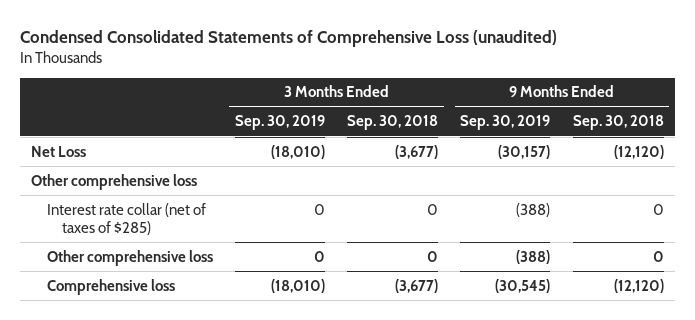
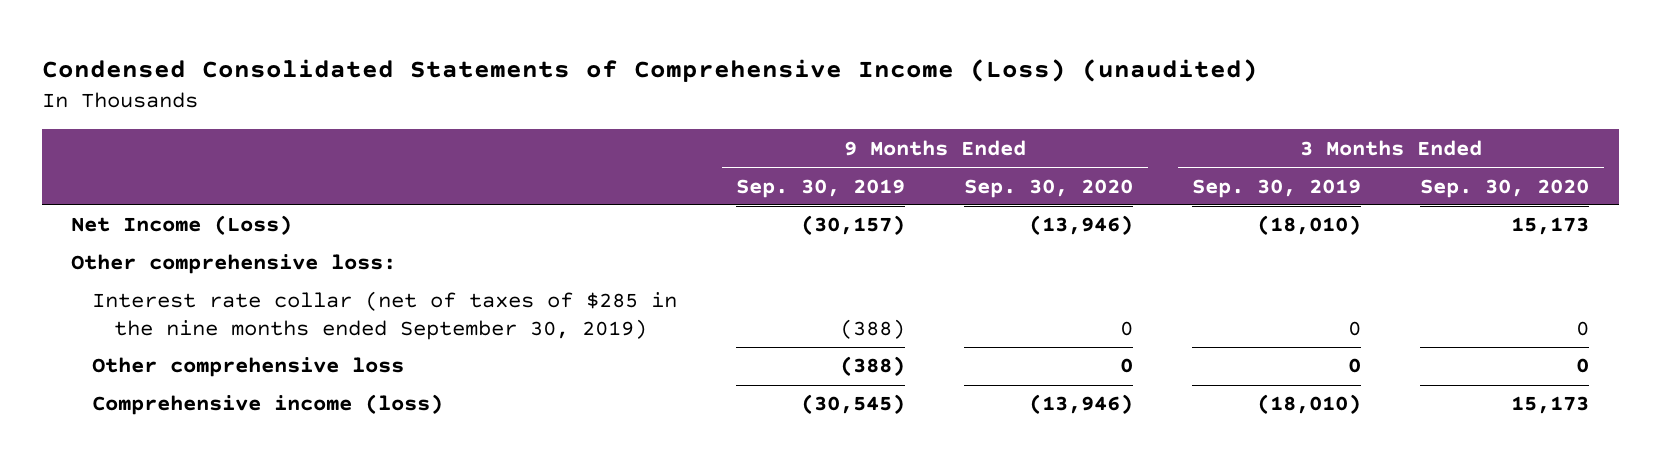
- Condensed Consolidated Statements of Comprehensive Loss (unaudited)
+ Condensed Consolidated Statements of Comprehensive Income (Loss) (unaudited)
- | 3 Months Ended Sep. 30, 2019 | 3 Months Ended Sep. 30, 2018 | 9 Months Ended Sep. 30, 2019 | 9 Months Ended Sep. 30, 2018
+ | 9 Months Ended Sep. 30, 2019 | 9 Months Ended Sep. 30, 2020 | 3 Months Ended Sep. 30, 2019 | 3 Months Ended Sep. 30, 2020
- Net Loss | (18,010) | (3,677) | (30,157) | (12,120)
- Other comprehensive loss
- Interest rate collar (net of taxes of $285) | 0 | 0 | (388) | 0
+ Net Income (Loss) | (30,157) | (13,946) | (18,010) | 15,173
+ Other comprehensive loss:
+ Interest rate collar (net of taxes of $285 in the nine months ended September 30, 2019) | (388) | 0 | 0 | 0
- Comprehensive loss | (18,010) | (3,677) | (30,545) | (12,120)
+ Comprehensive income (loss) | (30,545) | (13,946) | (18,010) | 15,173

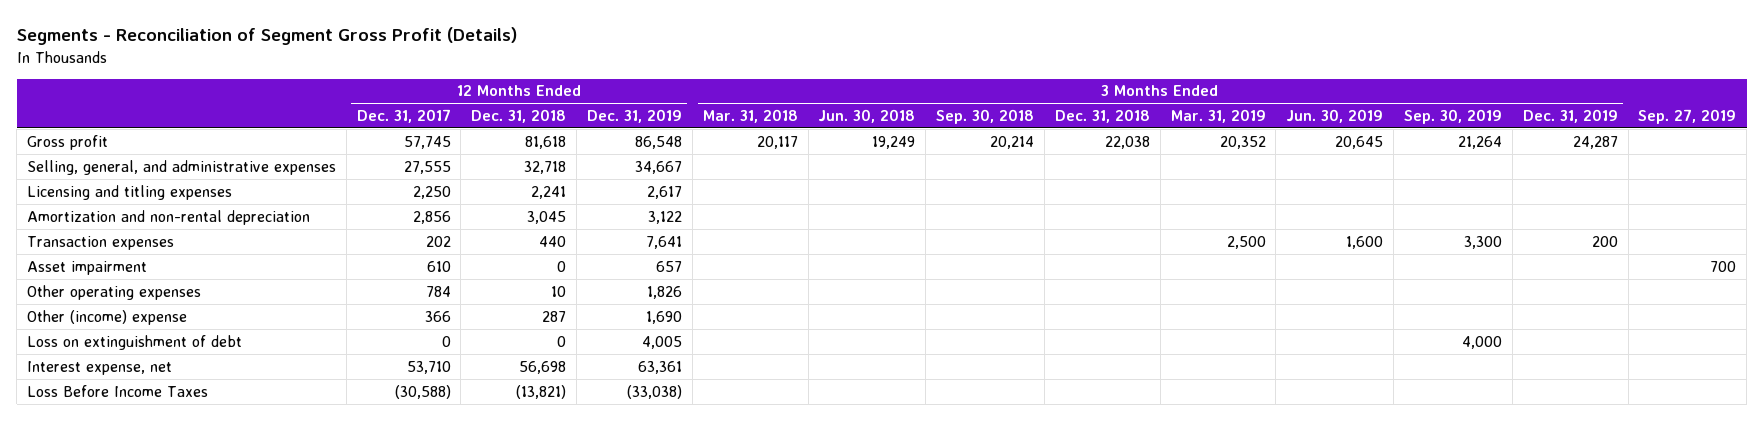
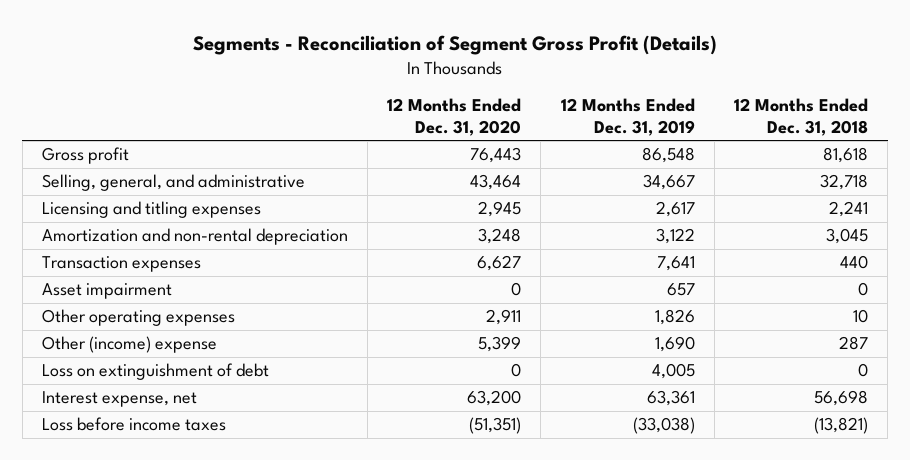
- | 12 Months Ended Dec. 31, 2017 | 12 Months Ended Dec. 31, 2018 | 12 Months Ended Dec. 31, 2019 | 3 Months Ended Mar. 31, 2018 | 3 Months Ended Jun. 30, 2018 | 3 Months Ended Sep. 30, 2018 | 3 Months Ended Dec. 31, 2018 | 3 Months Ended Mar. 31, 2019 | 3 Months Ended Jun. 30, 2019 | 3 Months Ended Sep. 30, 2019 | 3 Months Ended Dec. 31, 2019 | Sep. 27, 2019
+ | 12 Months Ended Dec. 31, 2020 | 12 Months Ended Dec. 31, 2019 | 12 Months Ended Dec. 31, 2018
- Selling, general, and administrative expenses | 27,555 | 32,718 | 34,667 | | | | | | | | |
+ Selling, general, and administrative | 43,464 | 34,667 | 32,718
- Loss Before Income Taxes | (30,588) | (13,821) | (33,038) | | | | | | | | |
+ Loss before income taxes | (51,351) | (33,038) | (13,821)

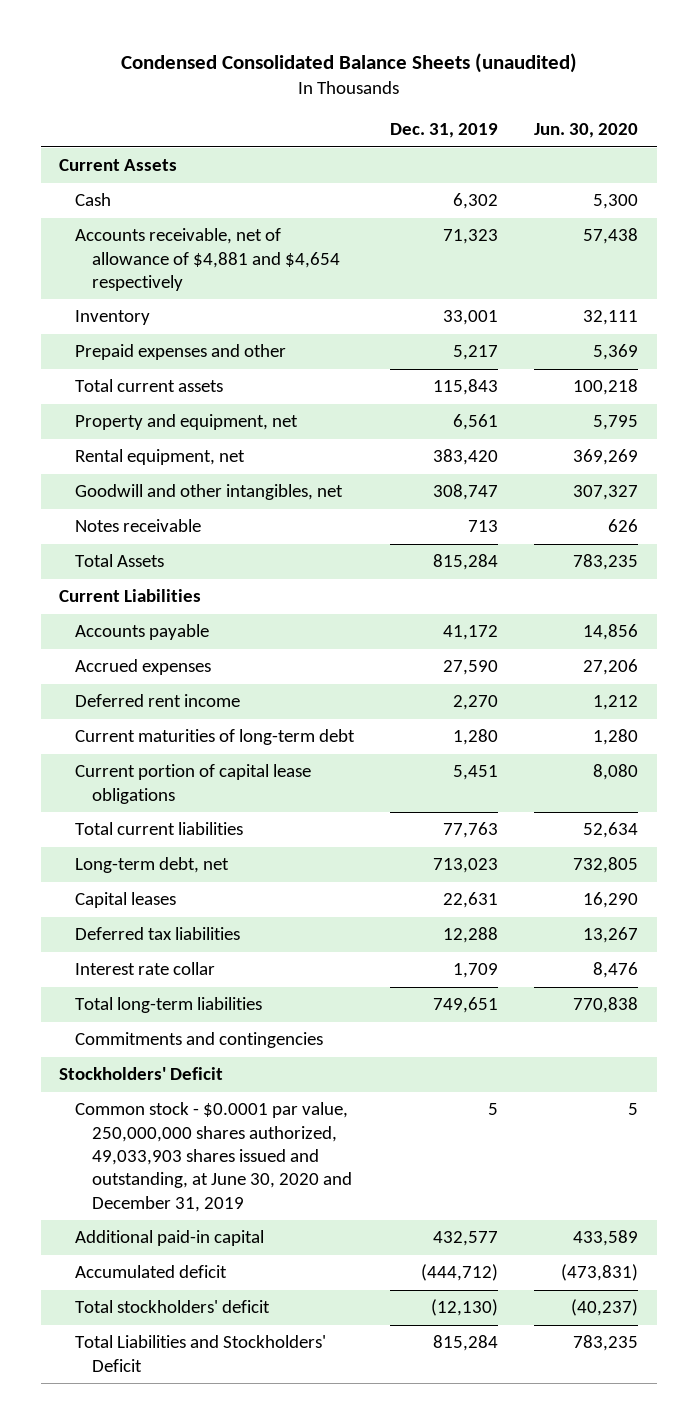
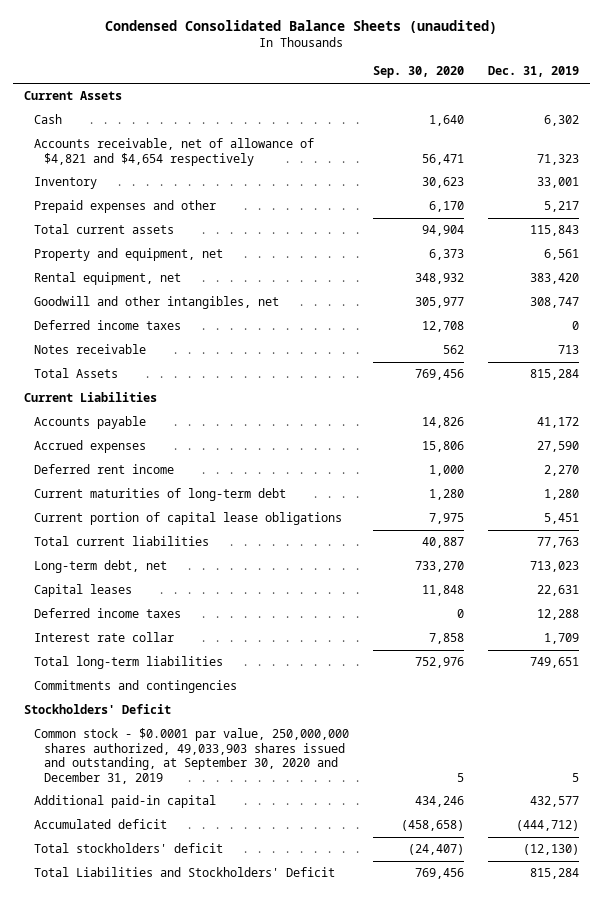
- | Dec. 31, 2019 | Jun. 30, 2020
+ | Sep. 30, 2020 | Dec. 31, 2019
- Accounts receivable, net of allowance of $4,881 and $4,654 respectively | 71,323 | 57,438
+ Accounts receivable, net of allowance of $4,821 and $4,654 respectively | 56,471 | 71,323
+ Deferred income taxes | 12,708 | 0
- Deferred tax liabilities | 12,288 | 13,267
+ Deferred income taxes | 0 | 12,288
- Common stock - $0.0001 par value, 250,000,000 shares authorized, 49,033,903 shares issued and outstanding, at June 30, 2020 and December 31, 2019 | 5 | 5
+ Common stock - $0.0001 par value, 250,000,000 shares authorized, 49,033,903 shares issued and outstanding, at September 30, 2020 and December 31, 2019 | 5 | 5

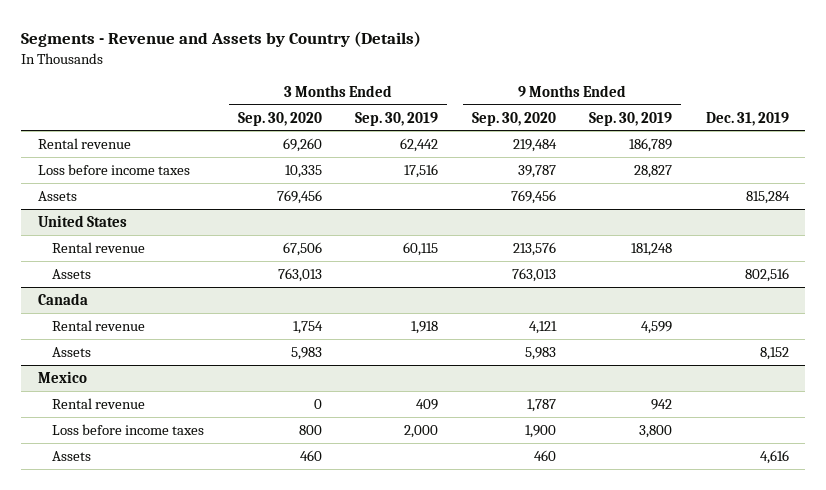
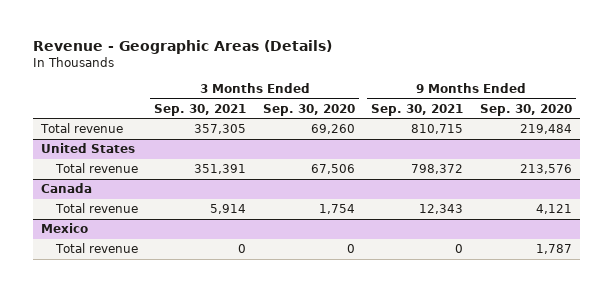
- Segments - Revenue and Assets by Country (Details)
+ Revenue - Geographic Areas (Details)
- | 3 Months Ended Sep. 30, 2020 | 3 Months Ended Sep. 30, 2019 | 9 Months Ended Sep. 30, 2020 | 9 Months Ended Sep. 30, 2019 | Dec. 31, 2019
+ | 3 Months Ended Sep. 30, 2021 | 3 Months Ended Sep. 30, 2020 | 9 Months Ended Sep. 30, 2021 | 9 Months Ended Sep. 30, 2020
- Rental revenue | 69,260 | 62,442 | 219,484 | 186,789 |
- Loss before income taxes | 10,335 | 17,516 | 39,787 | 28,827 |
- Assets | 769,456 | | 769,456 | | 815,284
+ Total revenue | 357,305 | 69,260 | 810,715 | 219,484
@ United States
- Rental revenue | 67,506 | 60,115 | 213,576 | 181,248 |
- Assets | 763,013 | | 763,013 | | 802,516
+ Total revenue | 351,391 | 67,506 | 798,372 | 213,576
@ Canada
- Rental revenue | 1,754 | 1,918 | 4,121 | 4,599 |
- Assets | 5,983 | | 5,983 | | 8,152
+ Total revenue | 5,914 | 1,754 | 12,343 | 4,121
@ Mexico
- Rental revenue | 0 | 409 | 1,787 | 942 |
- Loss before income taxes | 800 | 2,000 | 1,900 | 3,800 |
- Assets | 460 | | 460 | | 4,616
+ Total revenue | 0 | 0 | 0 | 1,787

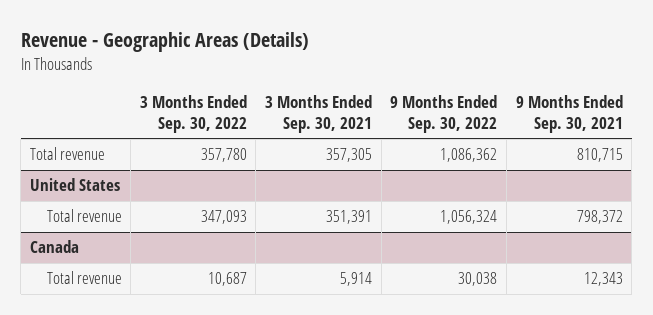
- | 3 Months Ended Sep. 30, 2021 | 3 Months Ended Sep. 30, 2020 | 9 Months Ended Sep. 30, 2021 | 9 Months Ended Sep. 30, 2020
+ | 3 Months Ended Sep. 30, 2022 | 3 Months Ended Sep. 30, 2021 | 9 Months Ended Sep. 30, 2022 | 9 Months Ended Sep. 30, 2021
- Mexico
- Total revenue | 0 | 0 | 0 | 1,787

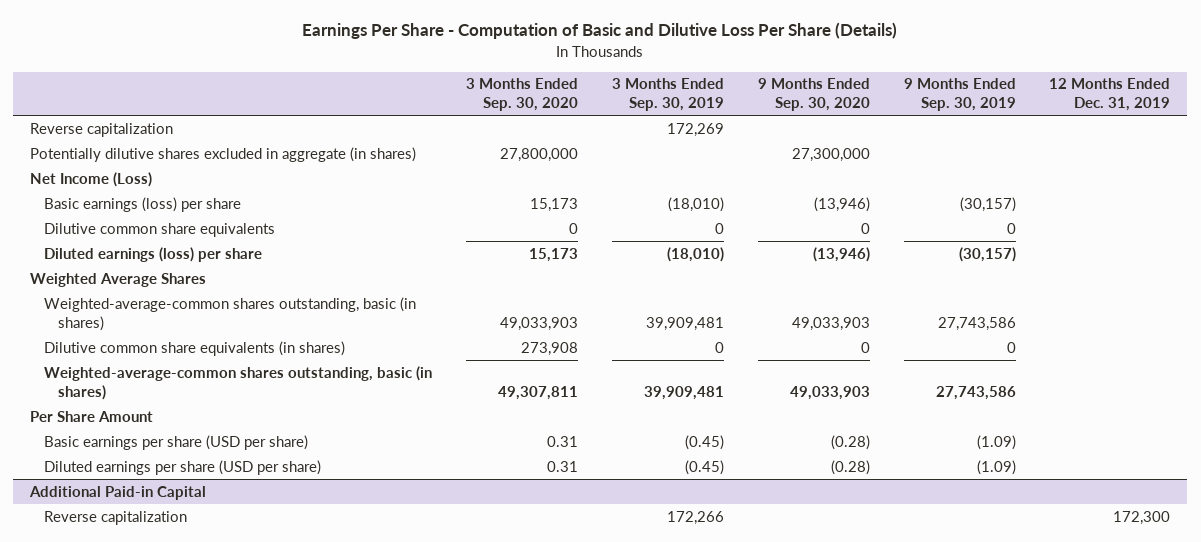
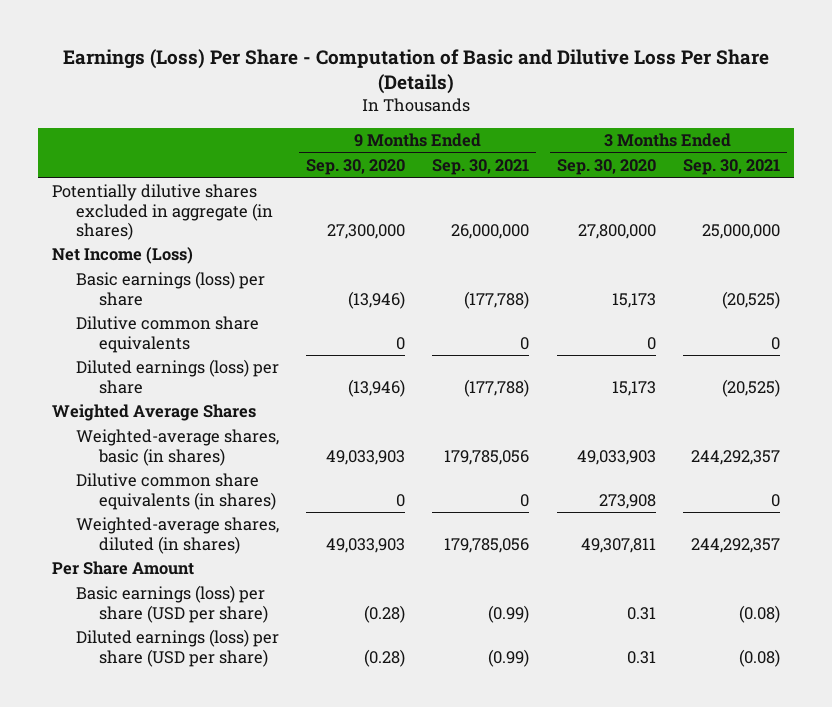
- Earnings Per Share - Computation of Basic and Dilutive Loss Per Share (Details)
+ Earnings (Loss) Per Share - Computation of Basic and Dilutive Loss Per Share (Details)
- | 3 Months Ended Sep. 30, 2020 | 3 Months Ended Sep. 30, 2019 | 9 Months Ended Sep. 30, 2020 | 9 Months Ended Sep. 30, 2019 | 12 Months Ended Dec. 31, 2019
+ | 9 Months Ended Sep. 30, 2020 | 9 Months Ended Sep. 30, 2021 | 3 Months Ended Sep. 30, 2020 | 3 Months Ended Sep. 30, 2021
- Reverse capitalization | | 172,269 | | |
- Weighted-average-common shares outstanding, basic (in shares) | 49,033,903 | 39,909,481 | 49,033,903 | 27,743,586 |
+ Weighted-average shares, basic (in shares) | 49,033,903 | 179,785,056 | 49,033,903 | 244,292,357
- Weighted-average-common shares outstanding, basic (in shares) | 49,307,811 | 39,909,481 | 49,033,903 | 27,743,586 |
+ Weighted-average shares, diluted (in shares) | 49,033,903 | 179,785,056 | 49,307,811 | 244,292,357
- Basic earnings per share (USD per share) | 0.31 | (0.45) | (0.28) | (1.09) |
- Diluted earnings per share (USD per share) | 0.31 | (0.45) | (0.28) | (1.09) |
- Additional Paid-in Capital
- Reverse capitalization | | 172,266 | | | 172,300
+ Basic earnings (loss) per share (USD per share) | (0.28) | (0.99) | 0.31 | (0.08)
+ Diluted earnings (loss) per share (USD per share) | (0.28) | (0.99) | 0.31 | (0.08)

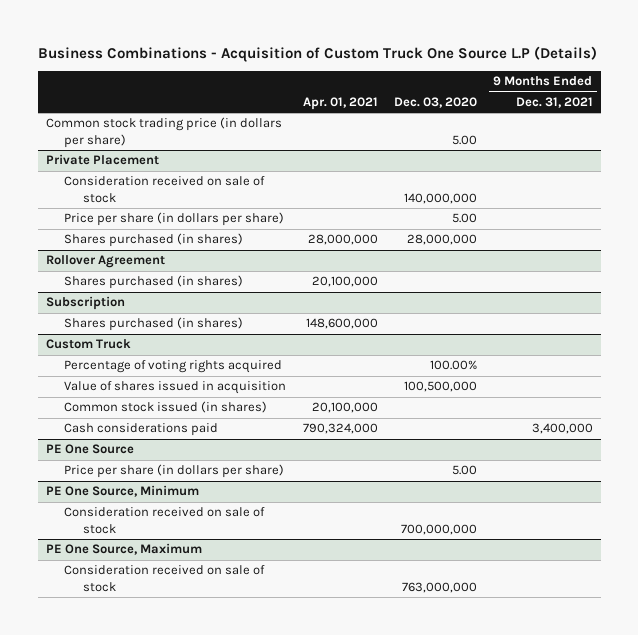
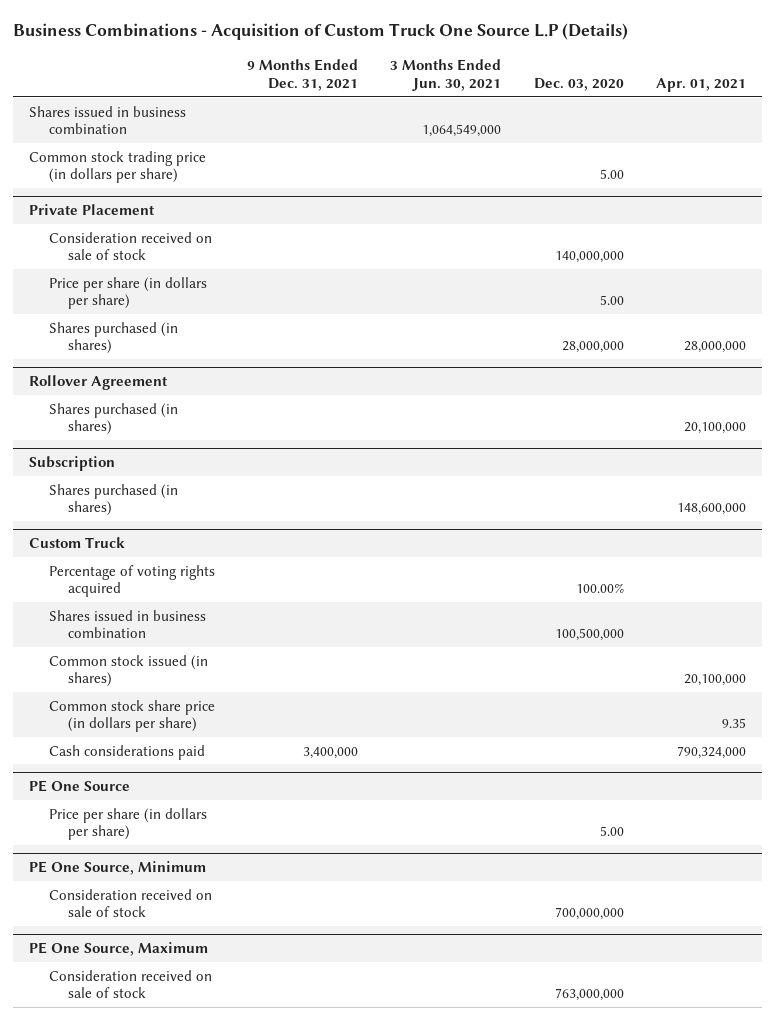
- | Apr. 01, 2021 | Dec. 03, 2020 | 9 Months Ended Dec. 31, 2021
+ | 9 Months Ended Dec. 31, 2021 | 3 Months Ended Jun. 30, 2021 | Dec. 03, 2020 | Apr. 01, 2021
+ Shares issued in business combination | | 1,064,549,000 | |
@ Custom Truck
- Value of shares issued in acquisition | | 100,500,000 |
+ Shares issued in business combination | | | 100,500,000 |
+ Common stock share price (in dollars per share) | | | | 9.35

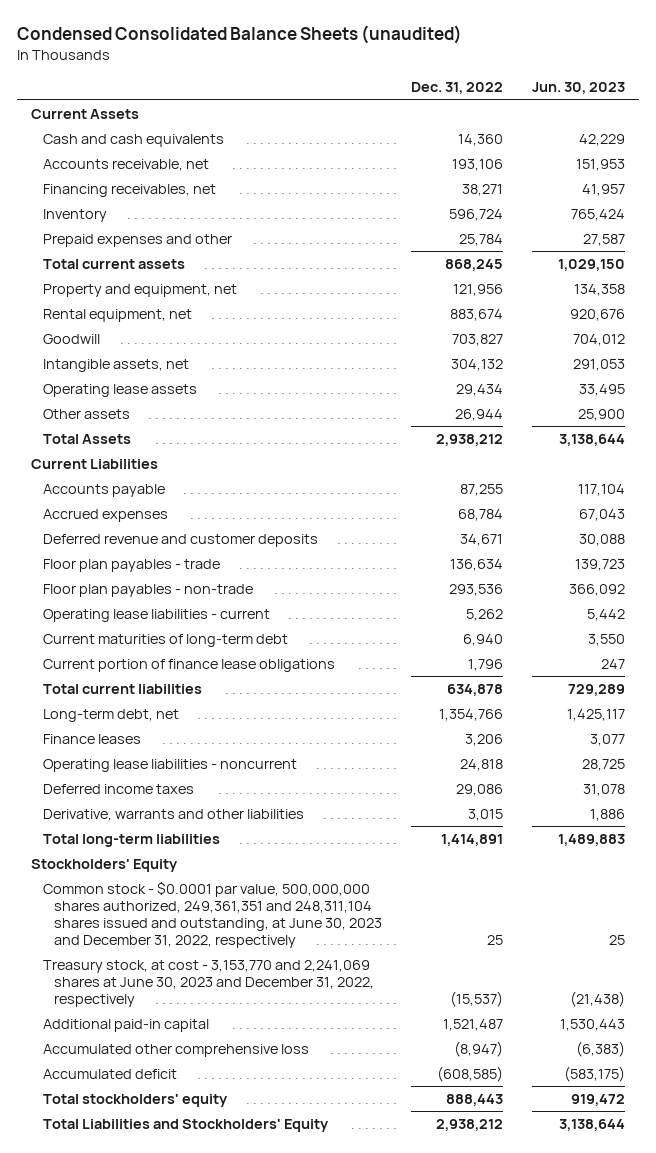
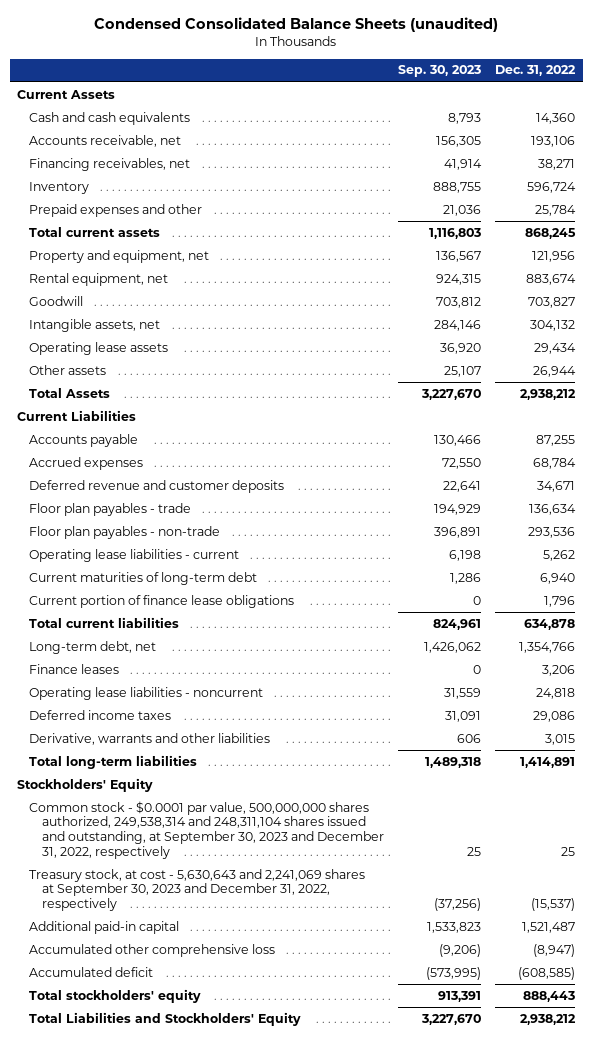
- | Dec. 31, 2022 | Jun. 30, 2023
+ | Sep. 30, 2023 | Dec. 31, 2022
- Common stock - $0.0001 par value, 500,000,000 shares authorized, 249,361,351 and 248,311,104 shares issued and outstanding, at June 30, 2023 and December 31, 2022, respectively | 25 | 25
- Treasury stock, at cost - 3,153,770 and 2,241,069 shares at June 30, 2023 and December 31, 2022, respectively | (15,537) | (21,438)
+ Common stock - $0.0001 par value, 500,000,000 shares authorized, 249,538,314 and 248,311,104 shares issued and outstanding, at September 30, 2023 and December 31, 2022, respectively | 25 | 25
+ Treasury stock, at cost - 5,630,643 and 2,241,069 shares at September 30, 2023 and December 31, 2022, respectively | (37,256) | (15,537)

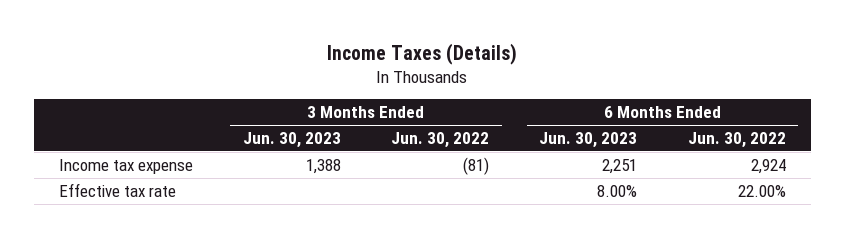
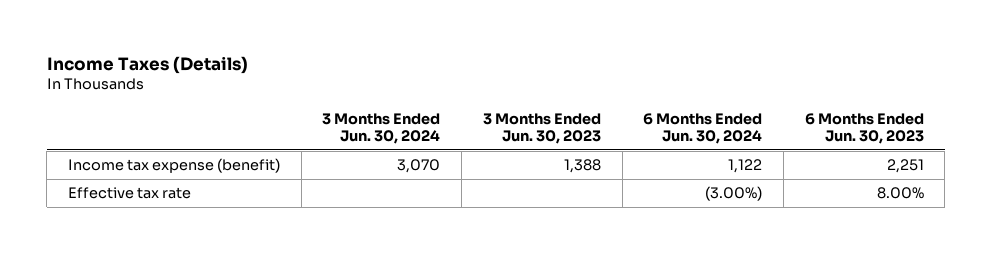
- | 3 Months Ended Jun. 30, 2023 | 3 Months Ended Jun. 30, 2022 | 6 Months Ended Jun. 30, 2023 | 6 Months Ended Jun. 30, 2022
+ | 3 Months Ended Jun. 30, 2024 | 3 Months Ended Jun. 30, 2023 | 6 Months Ended Jun. 30, 2024 | 6 Months Ended Jun. 30, 2023
- Income tax expense | 1,388 | (81) | 2,251 | 2,924
+ Income tax expense (benefit) | 3,070 | 1,388 | 1,122 | 2,251

